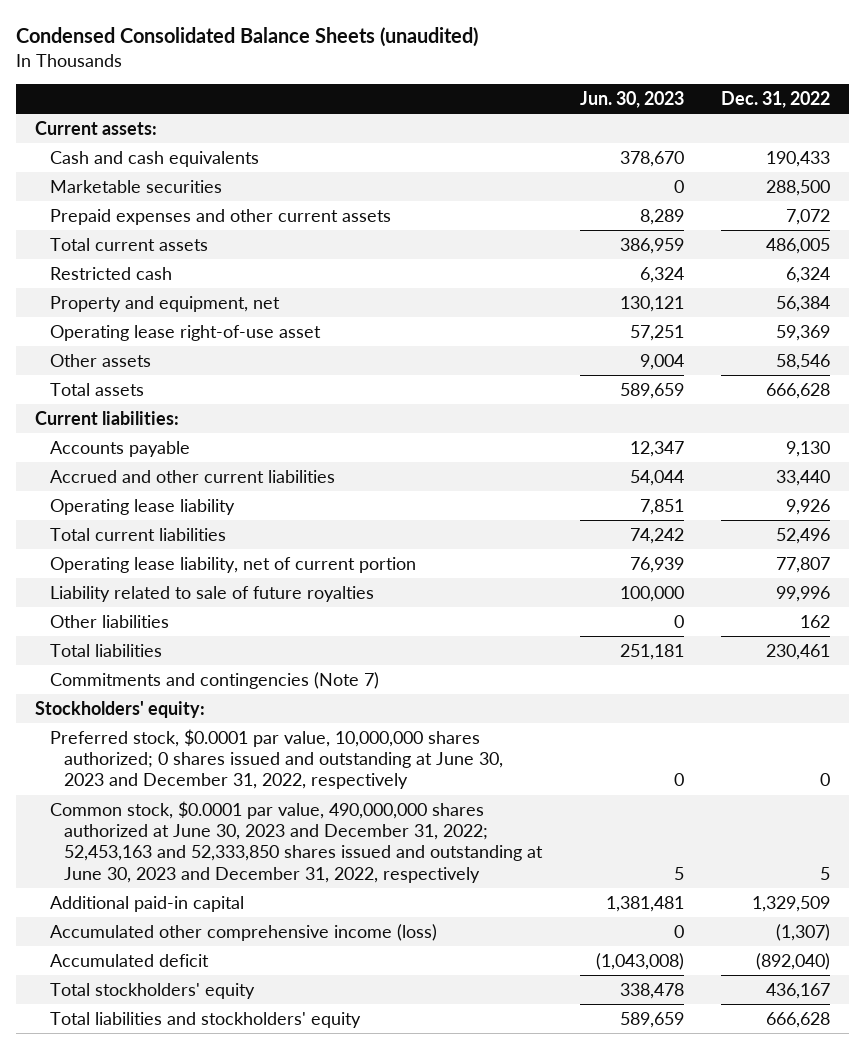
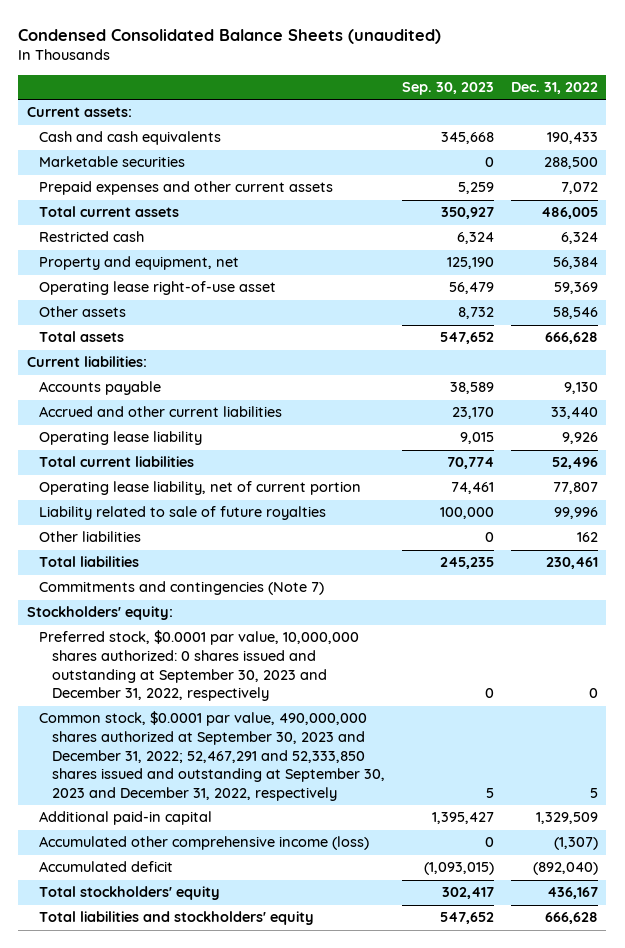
- | Jun. 30, 2023 | Dec. 31, 2022
+ | Sep. 30, 2023 | Dec. 31, 2022
- Preferred stock, $0.0001 par value, 10,000,000 shares authorized; 0 shares issued and outstanding at June 30, 2023 and December 31, 2022, respectively | 0 | 0
- Common stock, $0.0001 par value, 490,000,000 shares authorized at June 30, 2023 and December 31, 2022; 52,453,163 and 52,333,850 shares issued and outstanding at June 30, 2023 and December 31, 2022, respectively | 5 | 5
+ Preferred stock, $0.0001 par value, 10,000,000 shares authorized: 0 shares issued and outstanding at September 30, 2023 and December 31, 2022, respectively | 0 | 0
+ Common stock, $0.0001 par value, 490,000,000 shares authorized at September 30, 2023 and December 31, 2022; 52,467,291 and 52,333,850 shares issued and outstanding at September 30, 2023 and December 31, 2022, respectively | 5 | 5

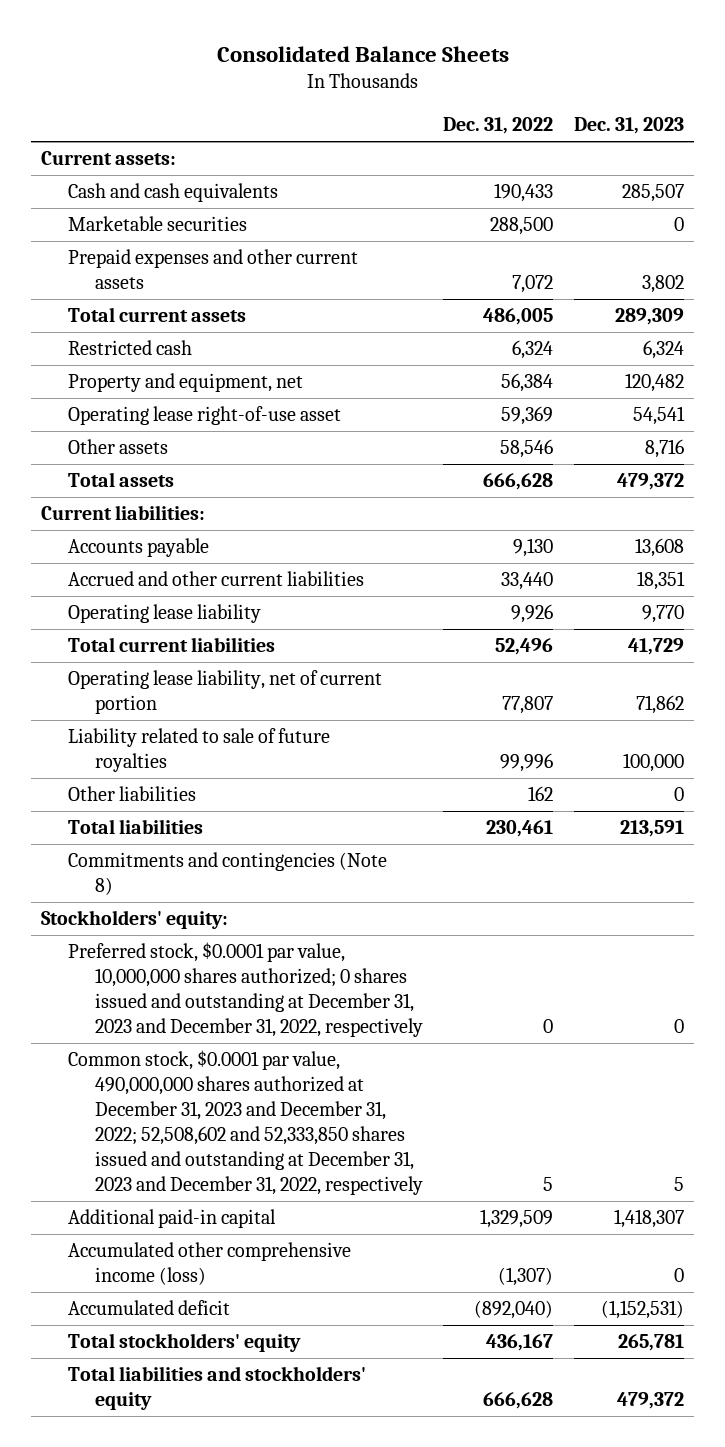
- Condensed Consolidated Balance Sheets (unaudited)
+ Consolidated Balance Sheets
- | Sep. 30, 2023 | Dec. 31, 2022
+ | Dec. 31, 2022 | Dec. 31, 2023
- Commitments and contingencies (Note 7)
+ Commitments and contingencies (Note 8)
- Preferred stock, $0.0001 par value, 10,000,000 shares authorized: 0 shares issued and outstanding at September 30, 2023 and December 31, 2022, respectively | 0 | 0
- Common stock, $0.0001 par value, 490,000,000 shares authorized at September 30, 2023 and December 31, 2022; 52,467,291 and 52,333,850 shares issued and outstanding at September 30, 2023 and December 31, 2022, respectively | 5 | 5
+ Preferred stock, $0.0001 par value, 10,000,000 shares authorized; 0 shares issued and outstanding at December 31, 2023 and December 31, 2022, respectively | 0 | 0
+ Common stock, $0.0001 par value, 490,000,000 shares authorized at December 31, 2023 and December 31, 2022; 52,508,602 and 52,333,850 shares issued and outstanding at December 31, 2023 and December 31, 2022, respectively | 5 | 5

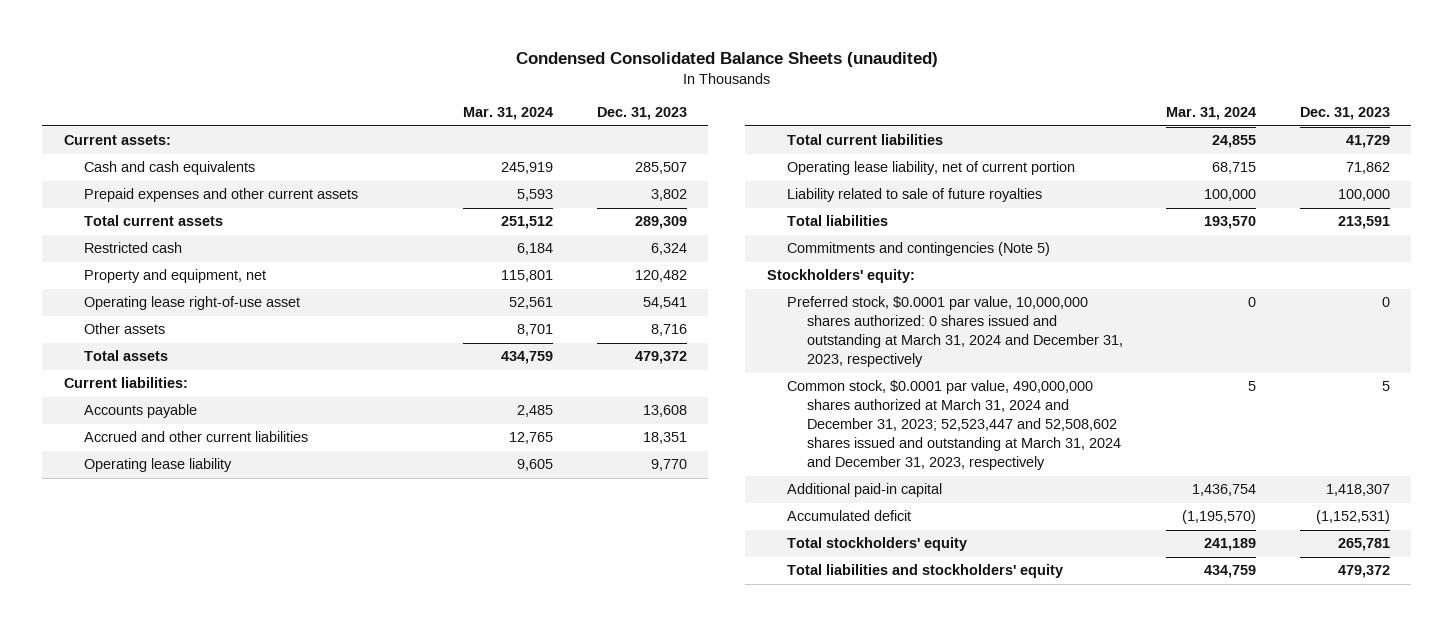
- Consolidated Balance Sheets
+ Condensed Consolidated Balance Sheets (unaudited)
- | Dec. 31, 2022 | Dec. 31, 2023
+ | Mar. 31, 2024 | Dec. 31, 2023
- Marketable securities | 288,500 | 0
- Other liabilities | 162 | 0
- Commitments and contingencies (Note 8)
+ Commitments and contingencies (Note 5)
- Preferred stock, $0.0001 par value, 10,000,000 shares authorized; 0 shares issued and outstanding at December 31, 2023 and December 31, 2022, respectively | 0 | 0
- Common stock, $0.0001 par value, 490,000,000 shares authorized at December 31, 2023 and December 31, 2022; 52,508,602 and 52,333,850 shares issued and outstanding at December 31, 2023 and December 31, 2022, respectively | 5 | 5
+ Preferred stock, $0.0001 par value, 10,000,000 shares authorized: 0 shares issued and outstanding at March 31, 2024 and December 31, 2023, respectively | 0 | 0
+ Common stock, $0.0001 par value, 490,000,000 shares authorized at March 31, 2024 and December 31, 2023; 52,523,447 and 52,508,602 shares issued and outstanding at March 31, 2024 and December 31, 2023, respectively | 5 | 5
- Accumulated other comprehensive income (loss) | (1,307) | 0

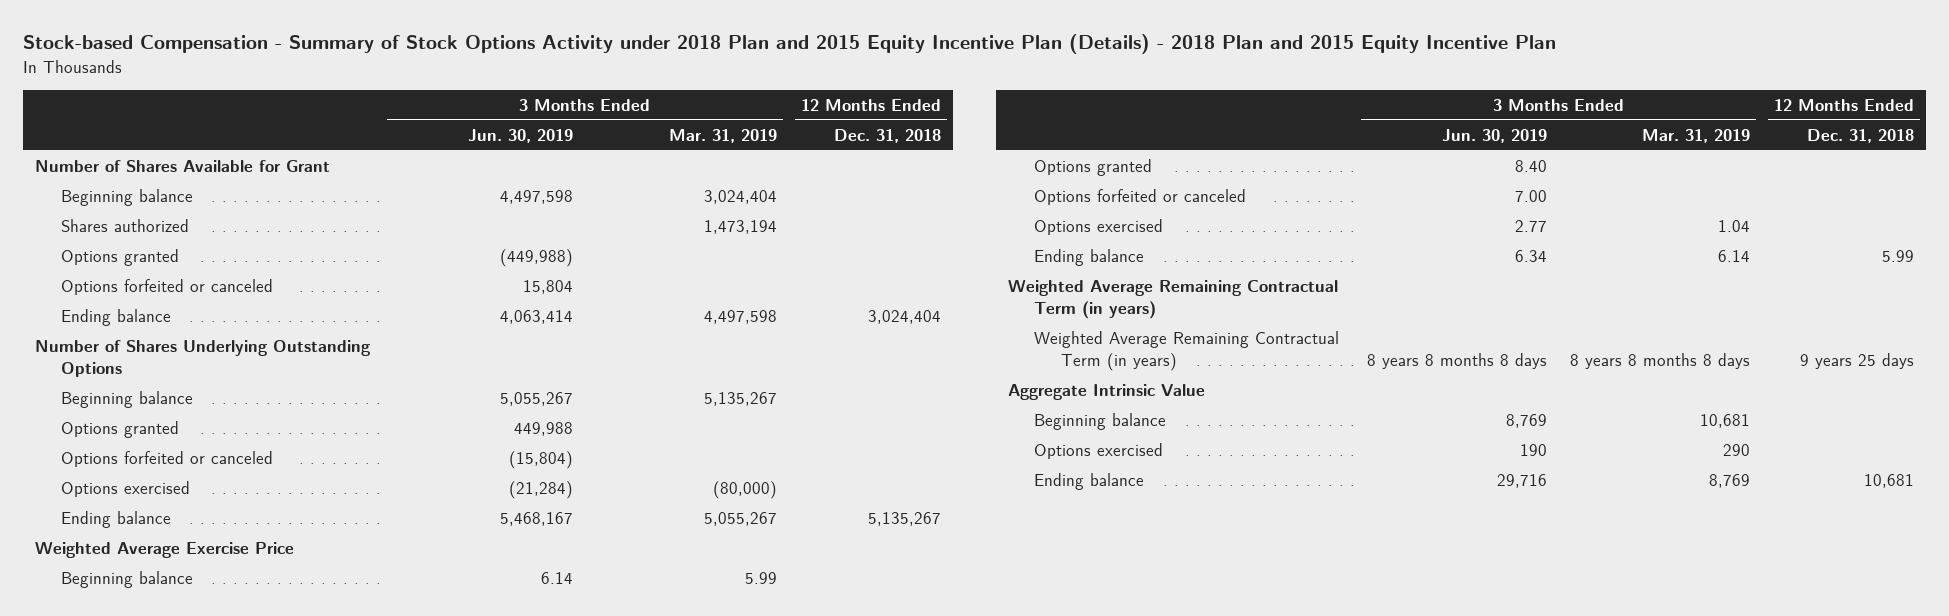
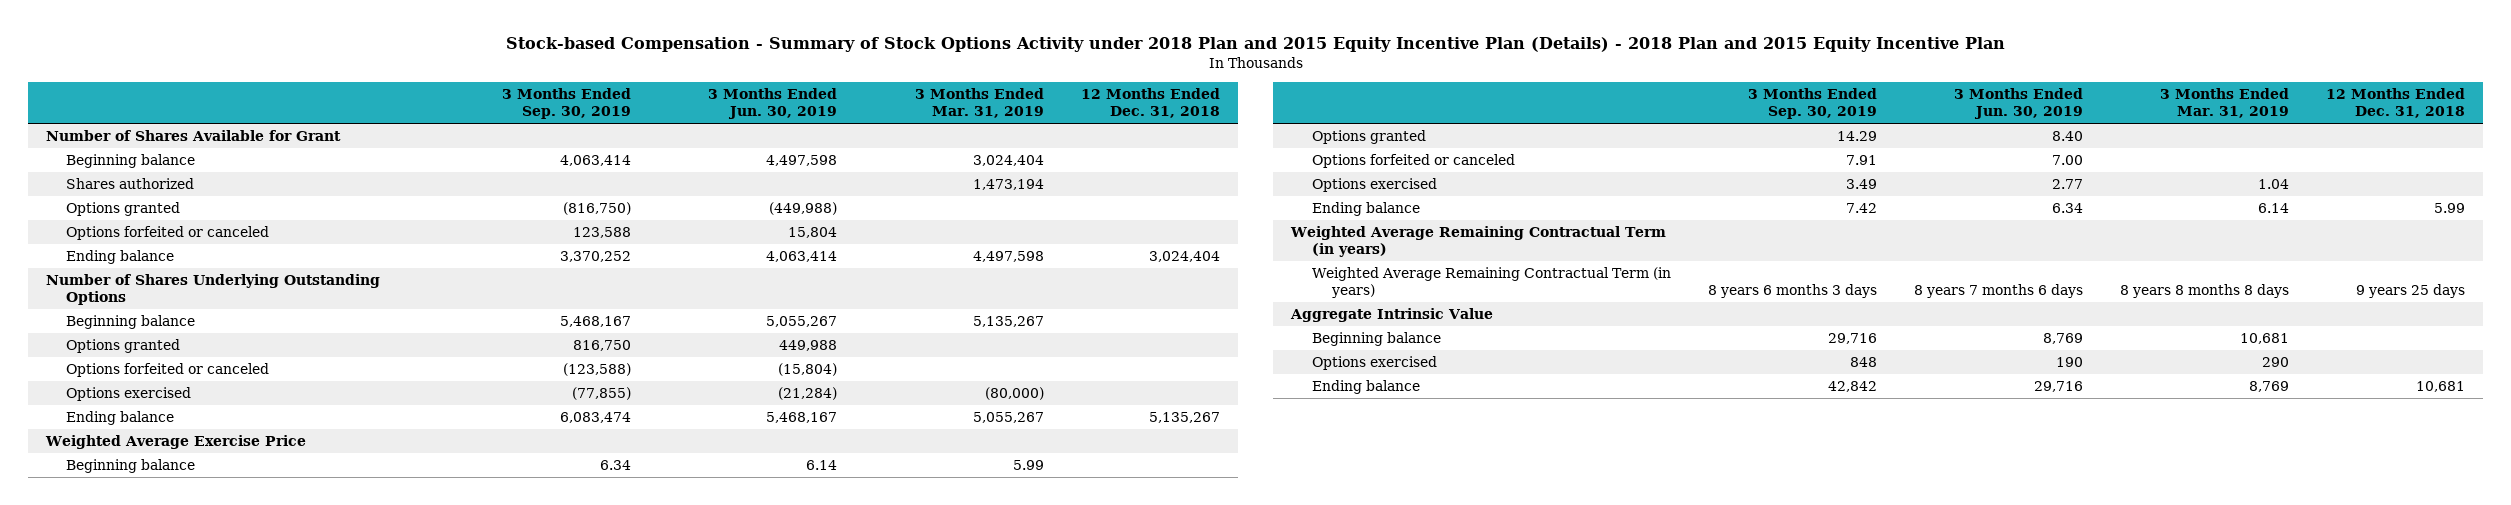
- | 3 Months Ended Jun. 30, 2019 | 3 Months Ended Mar. 31, 2019 | 12 Months Ended Dec. 31, 2018
+ | 3 Months Ended Sep. 30, 2019 | 3 Months Ended Jun. 30, 2019 | 3 Months Ended Mar. 31, 2019 | 12 Months Ended Dec. 31, 2018
- Weighted Average Remaining Contractual Term (in years) | 8 years 8 months 8 days | 8 years 8 months 8 days | 9 years 25 days
+ Weighted Average Remaining Contractual Term (in years) | 8 years 6 months 3 days | 8 years 7 months 6 days | 8 years 8 months 8 days | 9 years 25 days

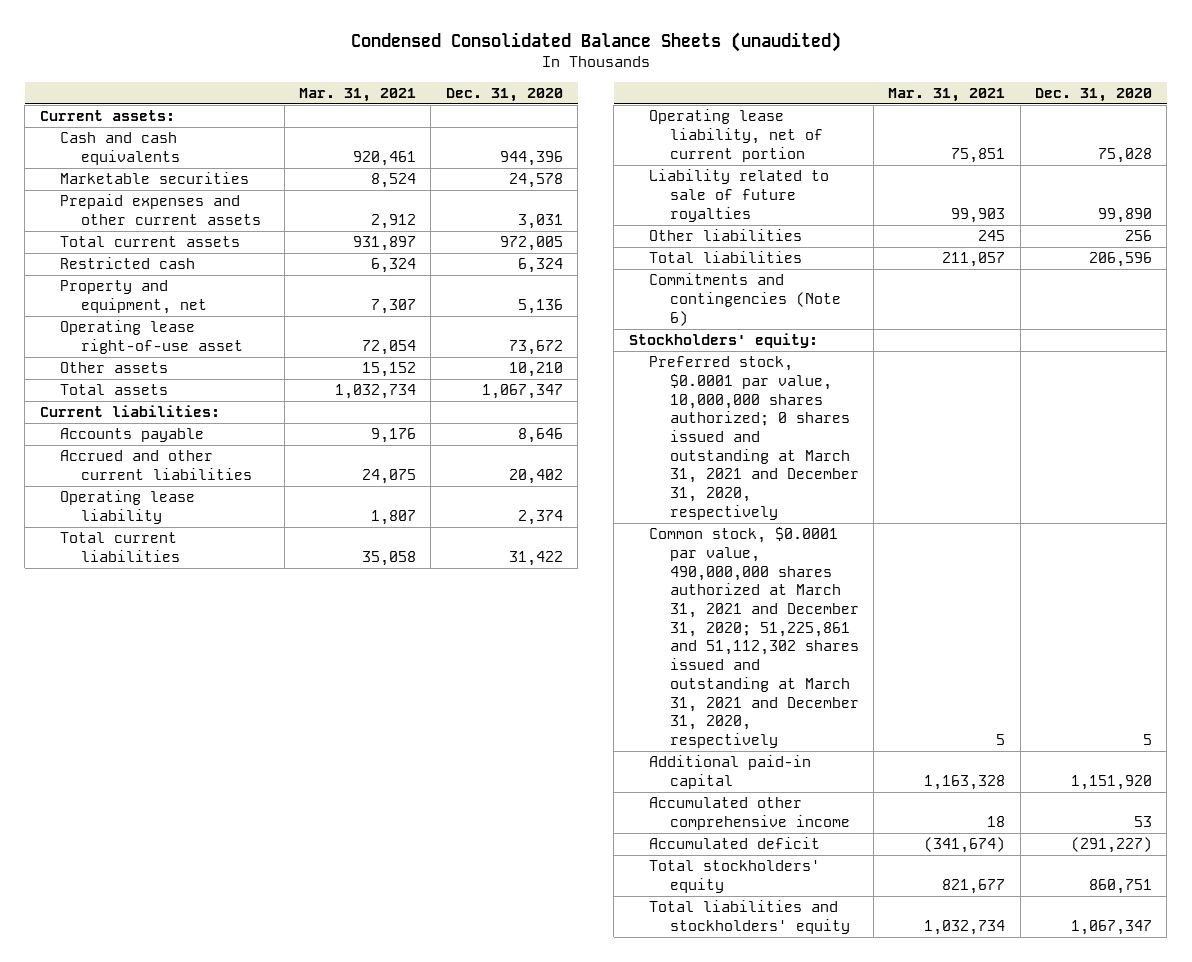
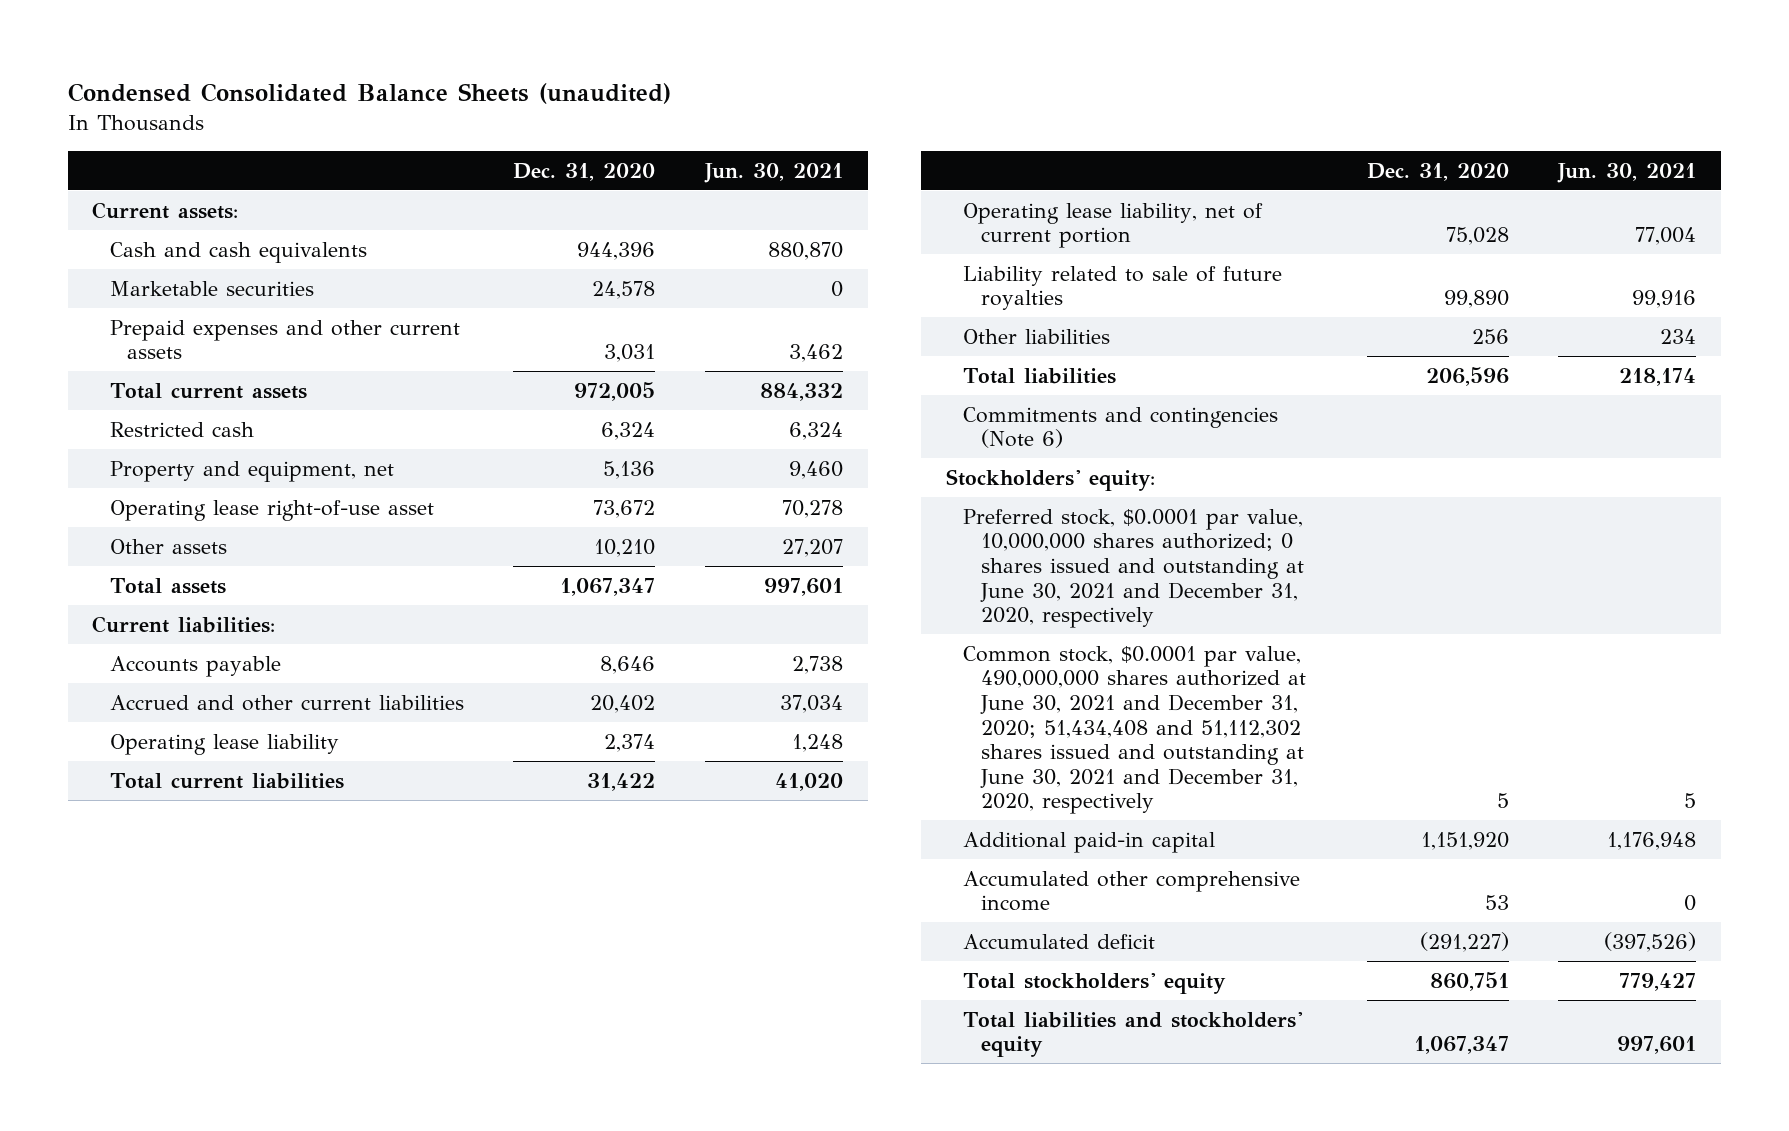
- | Mar. 31, 2021 | Dec. 31, 2020
+ | Dec. 31, 2020 | Jun. 30, 2021
- Preferred stock, $0.0001 par value, 10,000,000 shares authorized; 0 shares issued and outstanding at March 31, 2021 and December 31, 2020, respectively
- Common stock, $0.0001 par value, 490,000,000 shares authorized at March 31, 2021 and December 31, 2020; 51,225,861 and 51,112,302 shares issued and outstanding at March 31, 2021 and December 31, 2020, respectively | 5 | 5
+ Preferred stock, $0.0001 par value, 10,000,000 shares authorized; 0 shares issued and outstanding at June 30, 2021 and December 31, 2020, respectively
+ Common stock, $0.0001 par value, 490,000,000 shares authorized at June 30, 2021 and December 31, 2020; 51,434,408 and 51,112,302 shares issued and outstanding at June 30, 2021 and December 31, 2020, respectively | 5 | 5

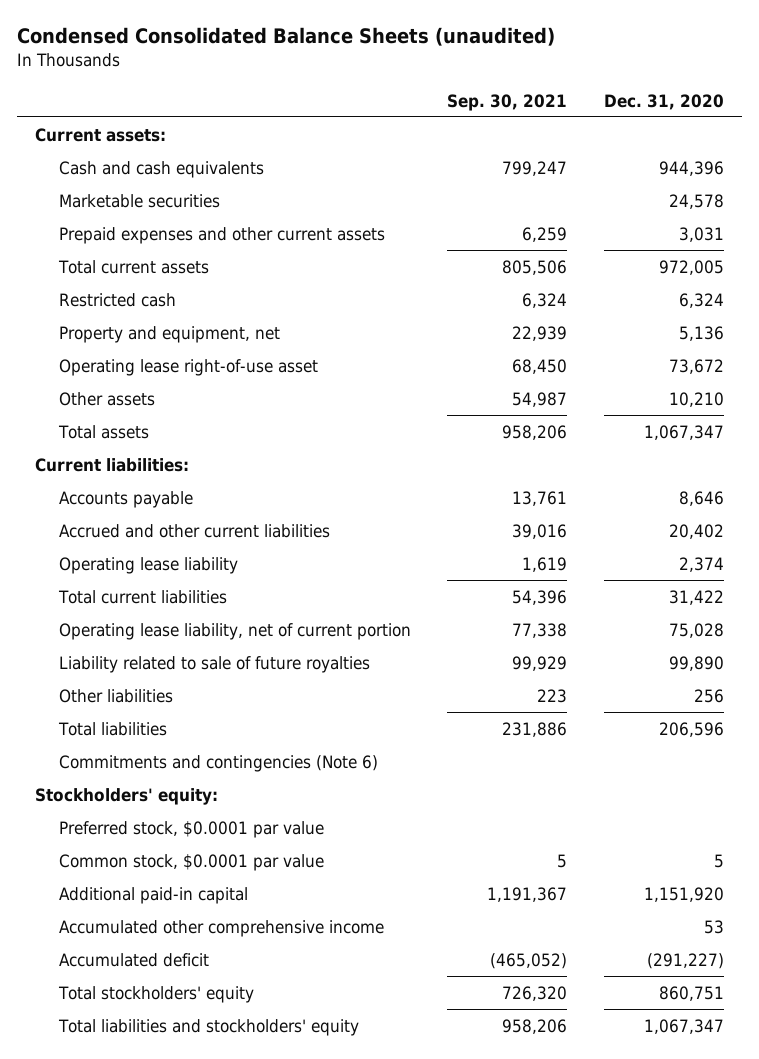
- | Dec. 31, 2020 | Jun. 30, 2021
+ | Sep. 30, 2021 | Dec. 31, 2020
- Preferred stock, $0.0001 par value, 10,000,000 shares authorized; 0 shares issued and outstanding at June 30, 2021 and December 31, 2020, respectively
- Common stock, $0.0001 par value, 490,000,000 shares authorized at June 30, 2021 and December 31, 2020; 51,434,408 and 51,112,302 shares issued and outstanding at June 30, 2021 and December 31, 2020, respectively | 5 | 5
+ Preferred stock, $0.0001 par value
+ Common stock, $0.0001 par value | 5 | 5

